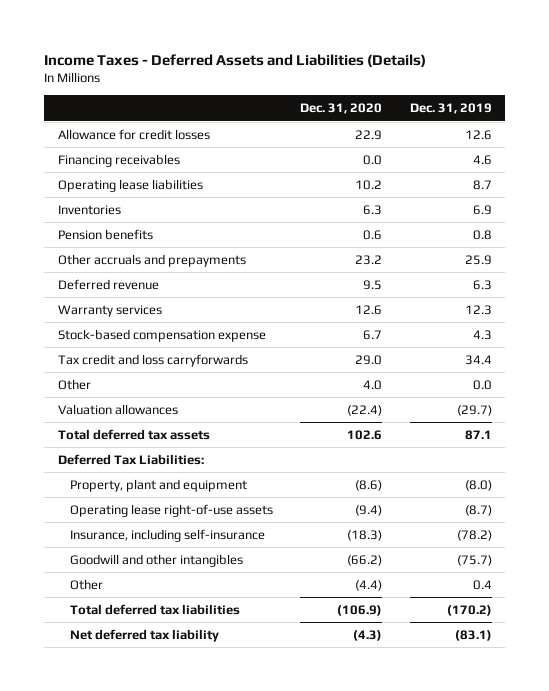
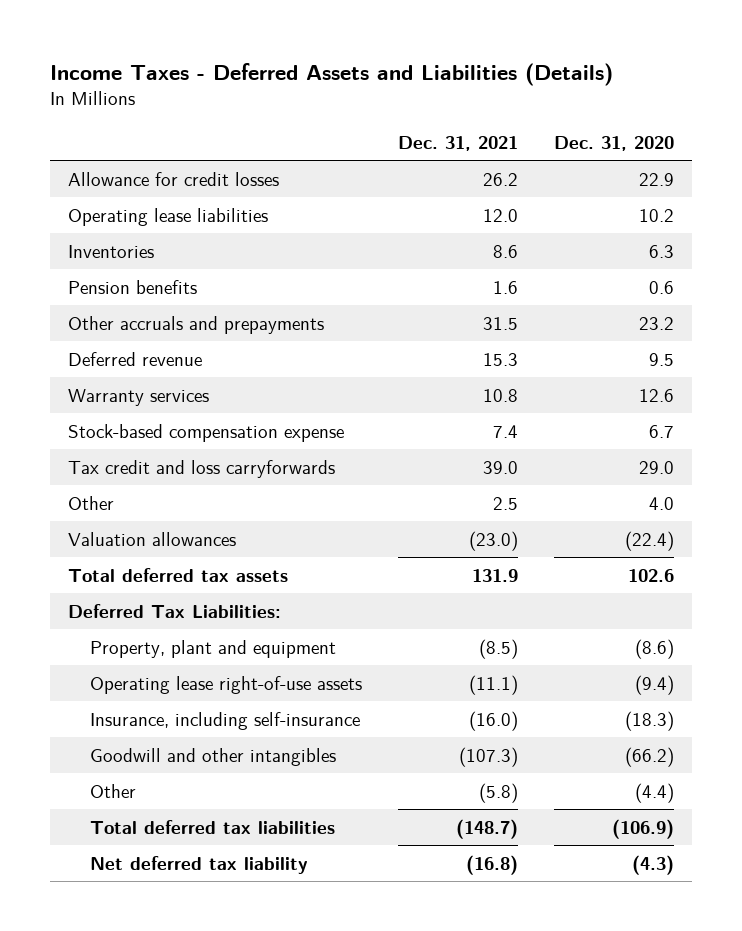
- | Dec. 31, 2020 | Dec. 31, 2019
+ | Dec. 31, 2021 | Dec. 31, 2020
- Financing receivables | 0.0 | 4.6

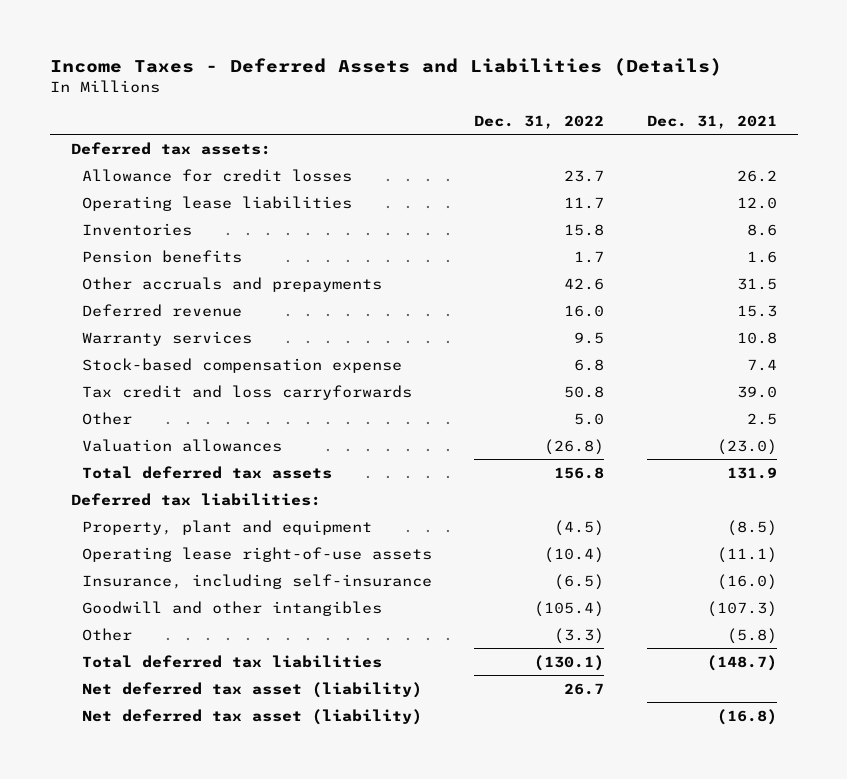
- | Dec. 31, 2021 | Dec. 31, 2020
+ | Dec. 31, 2022 | Dec. 31, 2021
+ Deferred tax assets:
- Deferred Tax Liabilities:
+ Deferred tax liabilities:
- Net deferred tax liability | (16.8) | (4.3)
+ Net deferred tax asset (liability) | 26.7 |
+ Net deferred tax asset (liability) | | (16.8)

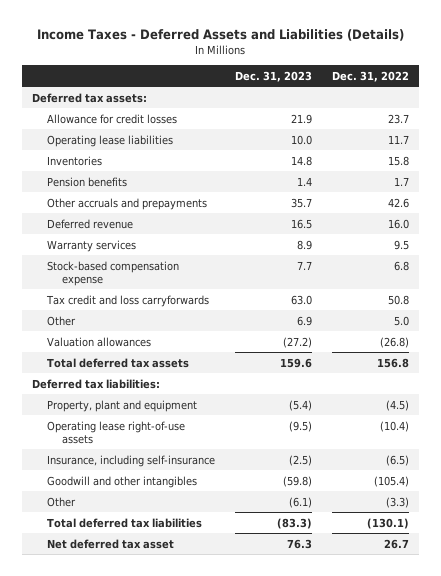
- | Dec. 31, 2022 | Dec. 31, 2021
+ | Dec. 31, 2023 | Dec. 31, 2022
- Net deferred tax asset (liability) | 26.7 |
- Net deferred tax asset (liability) | | (16.8)
+ Net deferred tax asset | 76.3 | 26.7

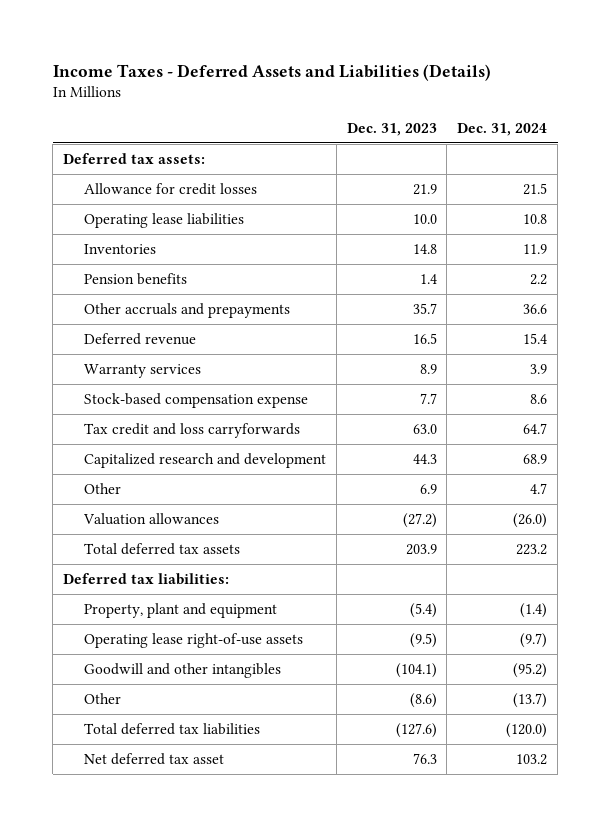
- | Dec. 31, 2023 | Dec. 31, 2022
+ | Dec. 31, 2023 | Dec. 31, 2024
+ Capitalized research and development | 44.3 | 68.9
- Total deferred tax assets | 159.6 | 156.8
+ Total deferred tax assets | 203.9 | 223.2
- Insurance, including self-insurance | (2.5) | (6.5)
- Goodwill and other intangibles | (59.8) | (105.4)
- Other | (6.1) | (3.3)
- Total deferred tax liabilities | (83.3) | (130.1)
+ Goodwill and other intangibles | (104.1) | (95.2)
+ Other | (8.6) | (13.7)
+ Total deferred tax liabilities | (127.6) | (120.0)

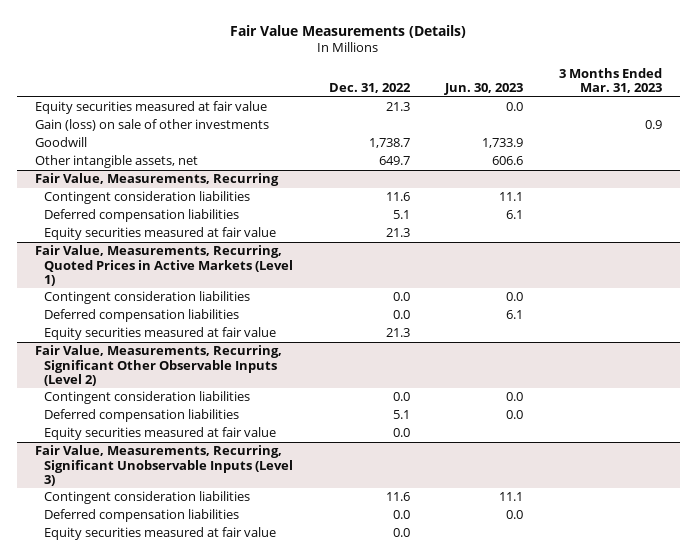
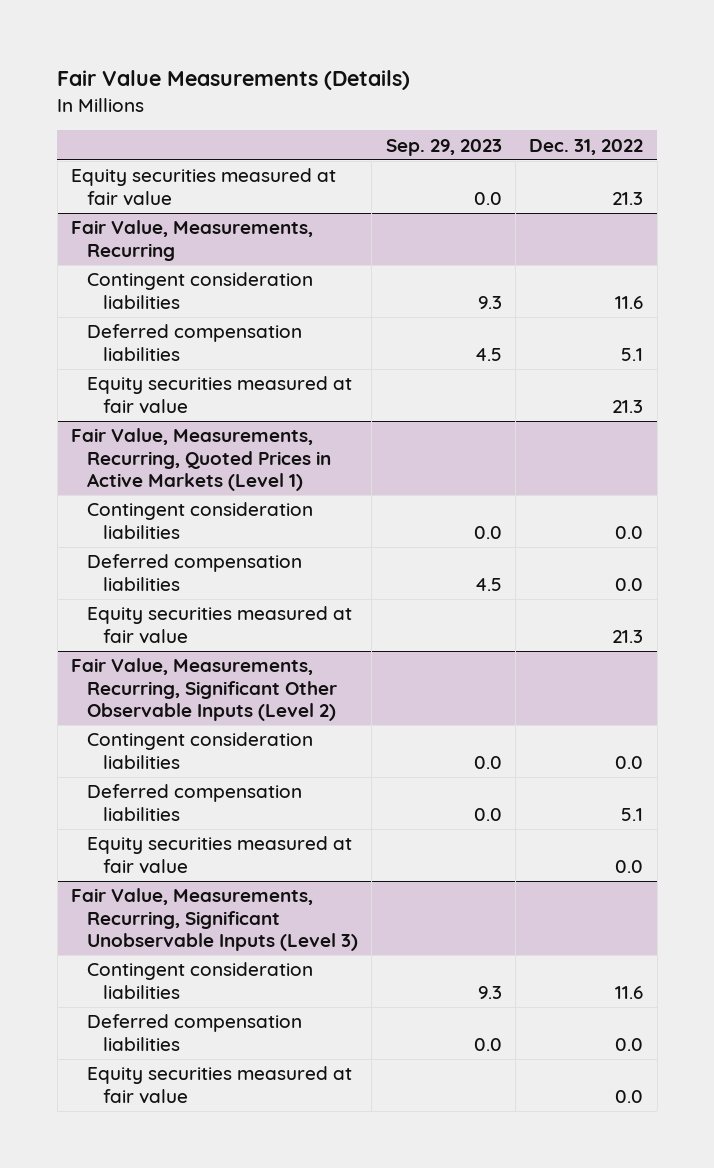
- | Dec. 31, 2022 | Jun. 30, 2023 | 3 Months Ended Mar. 31, 2023
+ | Sep. 29, 2023 | Dec. 31, 2022
- Gain (loss) on sale of other investments | | | 0.9
- Goodwill | 1,738.7 | 1,733.9 |
- Other intangible assets, net | 649.7 | 606.6 |

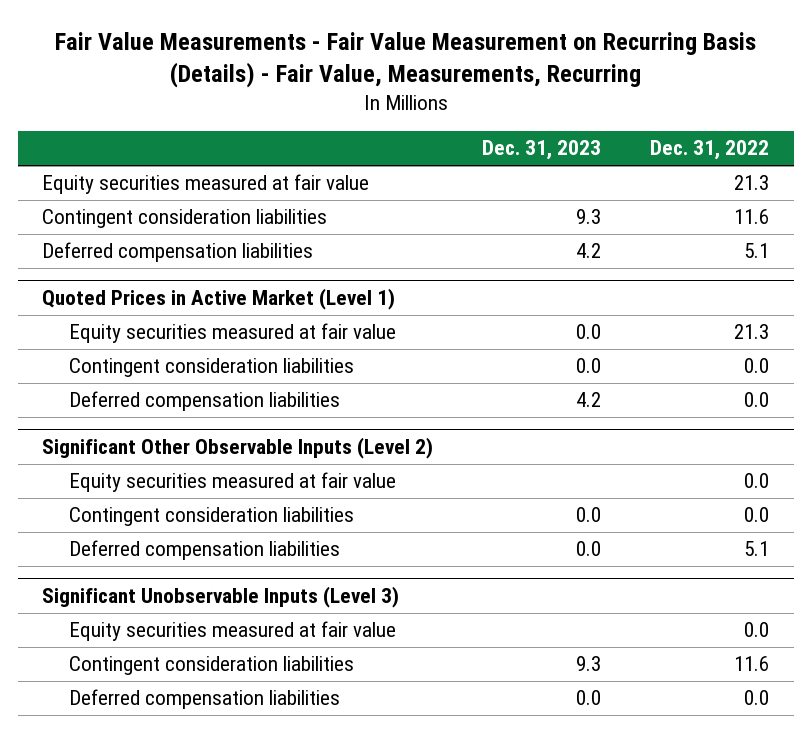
- Fair Value Measurements (Details)
+ Fair Value Measurements - Fair Value Measurement on Recurring Basis (Details) - Fair Value, Measurements, Recurring
- | Sep. 29, 2023 | Dec. 31, 2022
+ | Dec. 31, 2023 | Dec. 31, 2022
- Fair Value, Measurements, Recurring
+ Quoted Prices in Active Market (Level 1)
- Fair Value, Measurements, Recurring, Quoted Prices in Active Markets (Level 1)
- Equity securities measured at fair value | | 21.3
- Fair Value, Measurements, Recurring, Significant Other Observable Inputs (Level 2)
+ Significant Other Observable Inputs (Level 2)
+ Equity securities measured at fair value | | 0.0
+ Significant Unobservable Inputs (Level 3)
- Fair Value, Measurements, Recurring, Significant Unobservable Inputs (Level 3)
- Equity securities measured at fair value | | 0.0

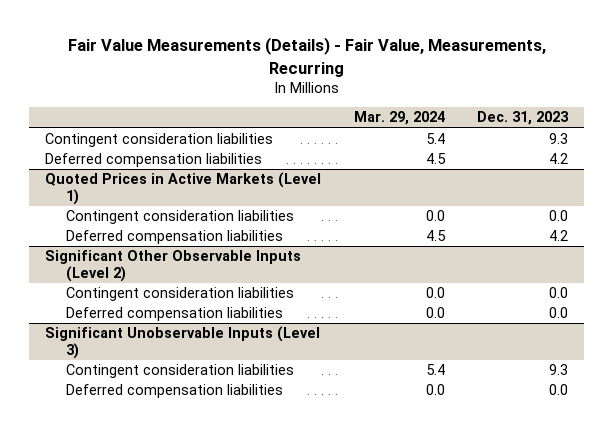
- Fair Value Measurements - Fair Value Measurement on Recurring Basis (Details) - Fair Value, Measurements, Recurring
+ Fair Value Measurements (Details) - Fair Value, Measurements, Recurring
- | Dec. 31, 2023 | Dec. 31, 2022
+ | Mar. 29, 2024 | Dec. 31, 2023
- Equity securities measured at fair value | | 21.3
- Quoted Prices in Active Market (Level 1)
- Equity securities measured at fair value | 0.0 | 21.3
+ Quoted Prices in Active Markets (Level 1)
@ Significant Other Observable Inputs (Level 2)
- Equity securities measured at fair value | | 0.0
@ Significant Unobservable Inputs (Level 3)
- Equity securities measured at fair value | | 0.0

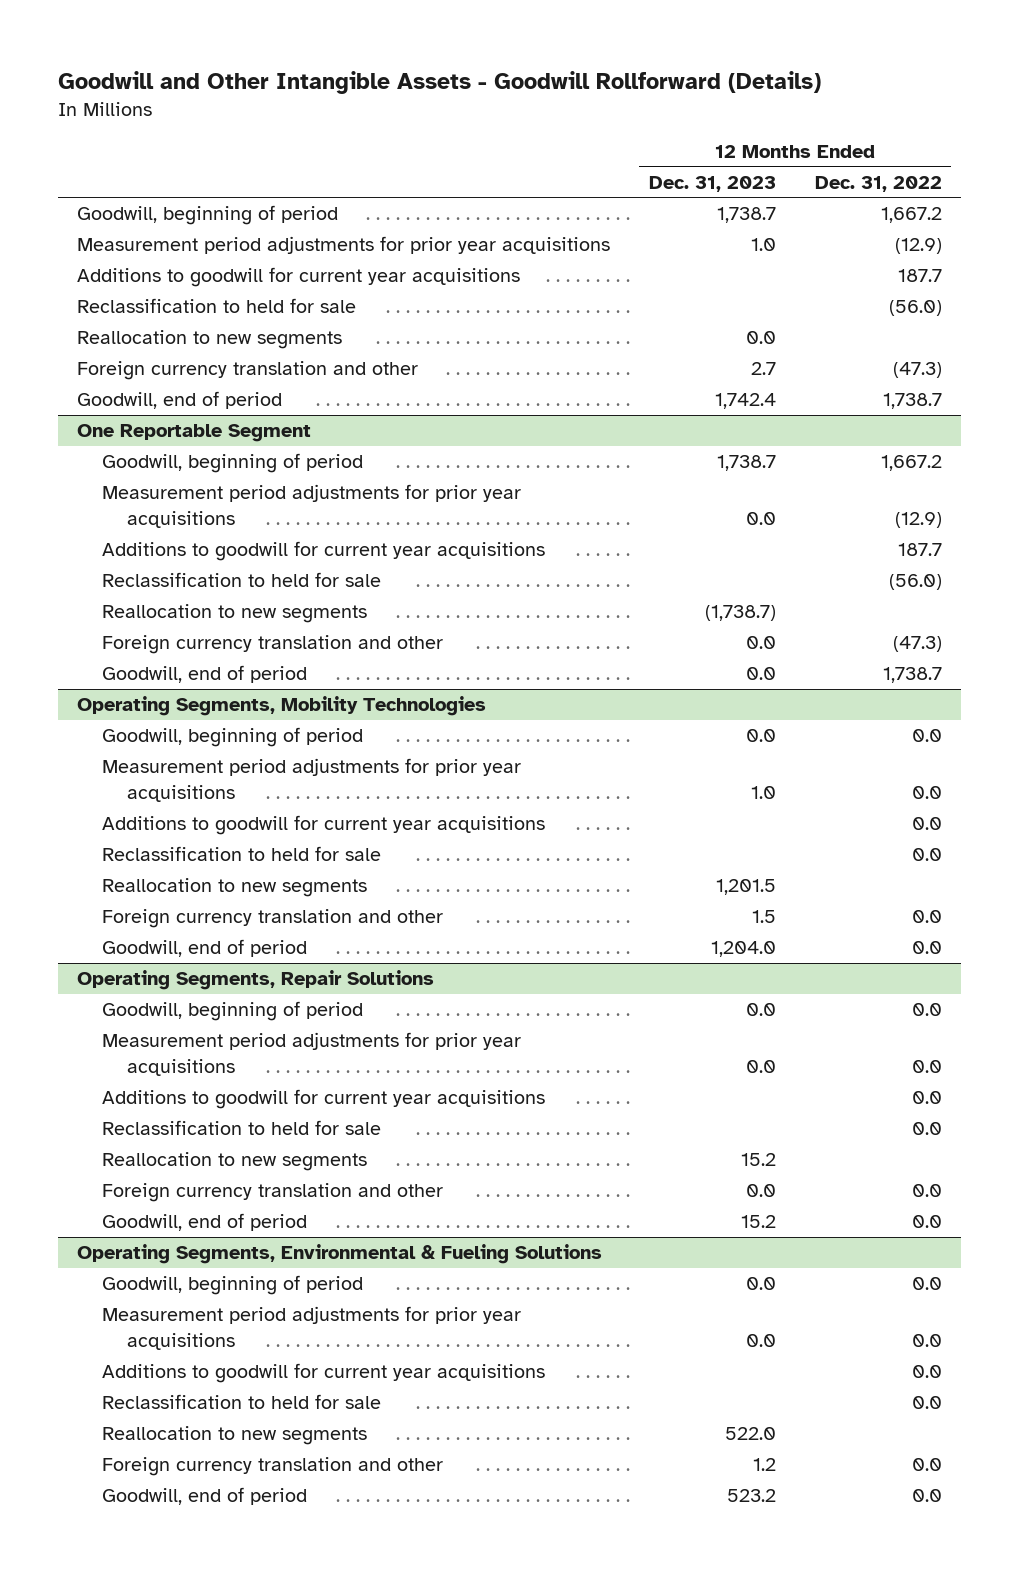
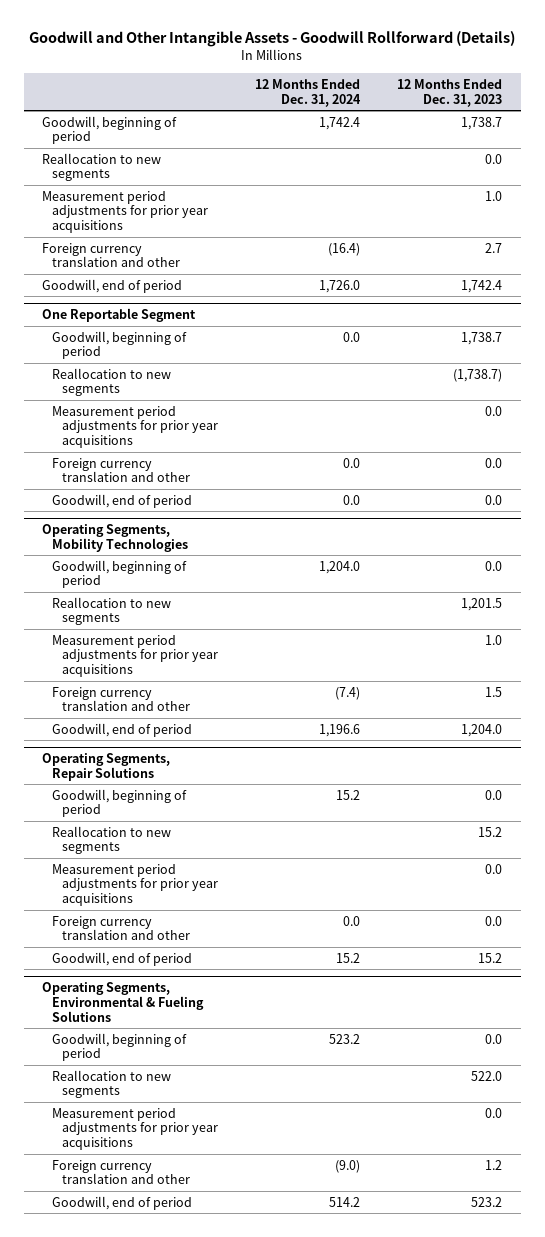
- | 12 Months Ended Dec. 31, 2023 | 12 Months Ended Dec. 31, 2022
+ | 12 Months Ended Dec. 31, 2024 | 12 Months Ended Dec. 31, 2023
- Additions to goodwill for current year acquisitions | | 187.7
- Reclassification to held for sale | | (56.0)
moved down: Measurement period adjustments for prior year acquisitions | | 1.0
@ One Reportable Segment
- Additions to goodwill for current year acquisitions | | 187.7
- Reclassification to held for sale | | (56.0)
moved down: Measurement period adjustments for prior year acquisitions | | 0.0
@ Operating Segments, Mobility Technologies
- Additions to goodwill for current year acquisitions | | 0.0
- Reclassification to held for sale | | 0.0
moved down: Measurement period adjustments for prior year acquisitions | | 1.0
@ Operating Segments, Repair Solutions
- Additions to goodwill for current year acquisitions | | 0.0
- Reclassification to held for sale | | 0.0
moved down: Measurement period adjustments for prior year acquisitions | | 0.0
@ Operating Segments, Environmental & Fueling Solutions
- Additions to goodwill for current year acquisitions | | 0.0
- Reclassification to held for sale | | 0.0
moved down: Measurement period adjustments for prior year acquisitions | | 0.0

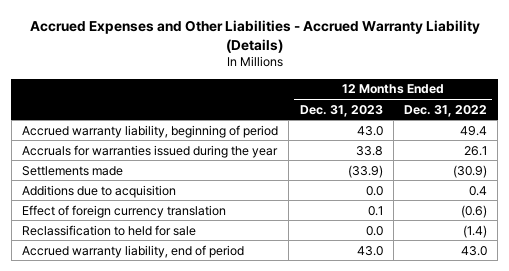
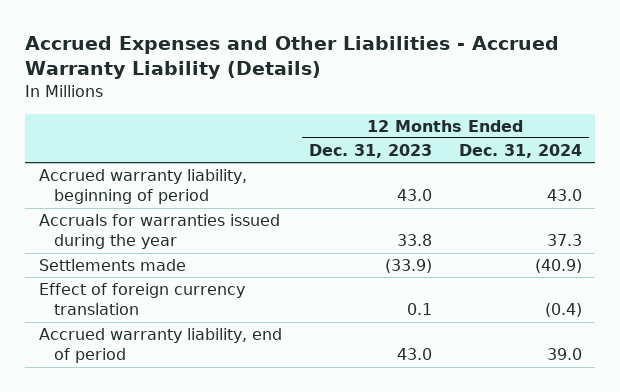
- | 12 Months Ended Dec. 31, 2023 | 12 Months Ended Dec. 31, 2022
+ | 12 Months Ended Dec. 31, 2023 | 12 Months Ended Dec. 31, 2024
- Additions due to acquisition | 0.0 | 0.4
- Reclassification to held for sale | 0.0 | (1.4)

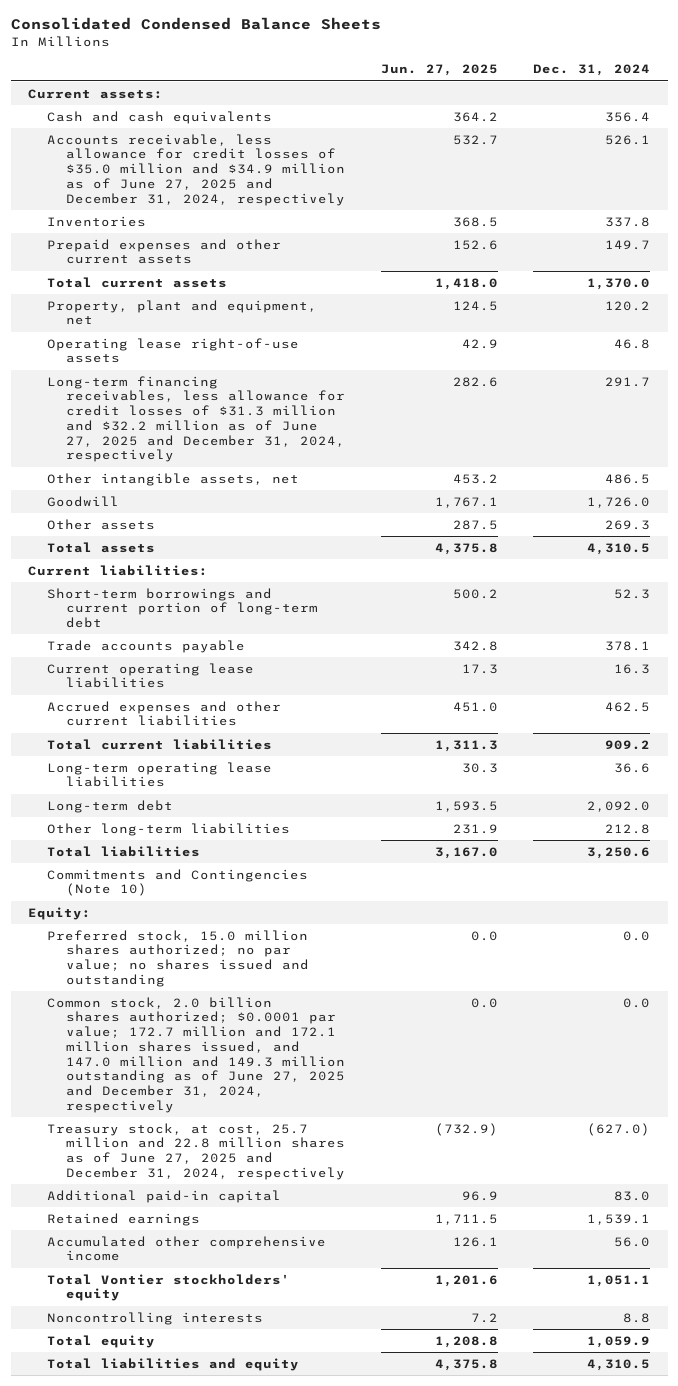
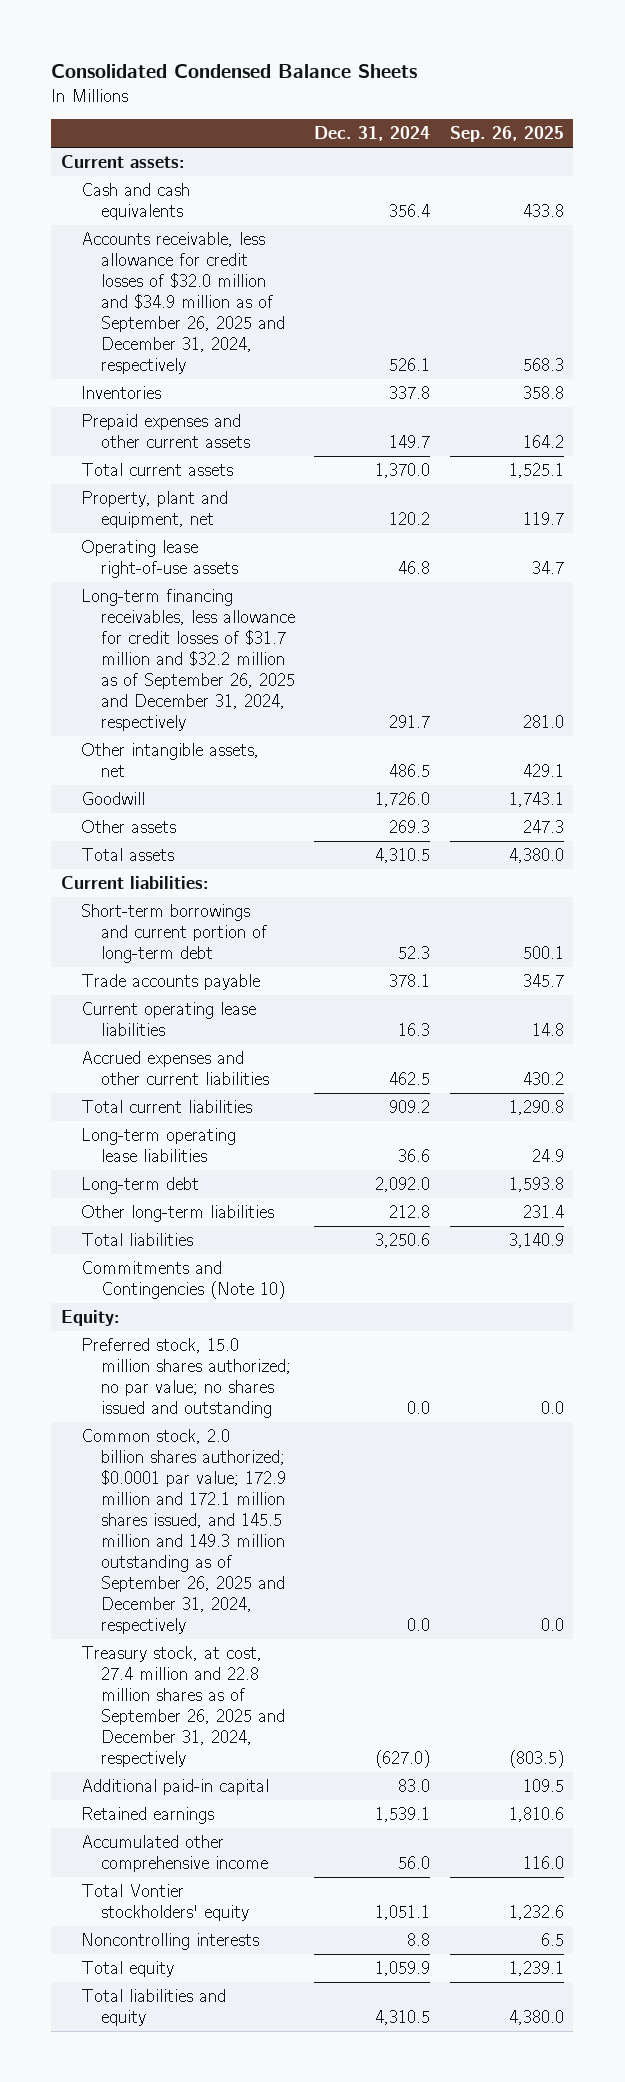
- | Jun. 27, 2025 | Dec. 31, 2024
+ | Dec. 31, 2024 | Sep. 26, 2025
- Accounts receivable, less allowance for credit losses of $35.0 million and $34.9 million as of June 27, 2025 and December 31, 2024, respectively | 532.7 | 526.1
+ Accounts receivable, less allowance for credit losses of $32.0 million and $34.9 million as of September 26, 2025 and December 31, 2024, respectively | 526.1 | 568.3
- Long-term financing receivables, less allowance for credit losses of $31.3 million and $32.2 million as of June 27, 2025 and December 31, 2024, respectively | 282.6 | 291.7
+ Long-term financing receivables, less allowance for credit losses of $31.7 million and $32.2 million as of September 26, 2025 and December 31, 2024, respectively | 291.7 | 281.0
- Common stock, 2.0 billion shares authorized; $0.0001 par value; 172.7 million and 172.1 million shares issued, and 147.0 million and 149.3 million outstanding as of June 27, 2025 and December 31, 2024, respectively | 0.0 | 0.0
- Treasury stock, at cost, 25.7 million and 22.8 million shares as of June 27, 2025 and December 31, 2024, respectively | (732.9) | (627.0)
+ Common stock, 2.0 billion shares authorized; $0.0001 par value; 172.9 million and 172.1 million shares issued, and 145.5 million and 149.3 million outstanding as of September 26, 2025 and December 31, 2024, respectively | 0.0 | 0.0
+ Treasury stock, at cost, 27.4 million and 22.8 million shares as of September 26, 2025 and December 31, 2024, respectively | (627.0) | (803.5)

